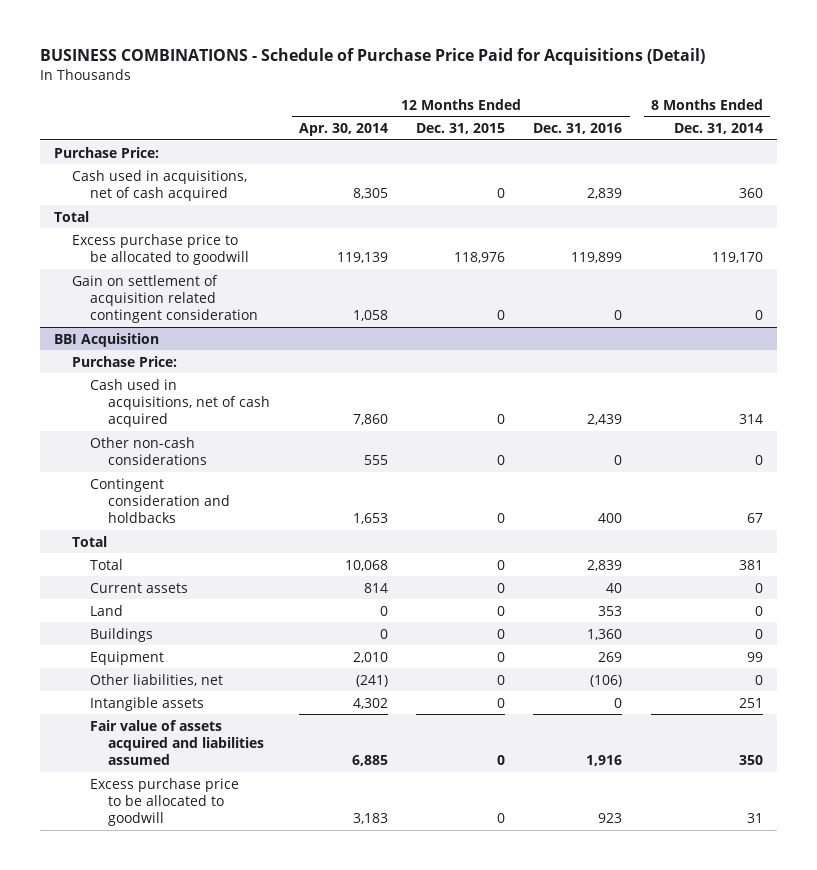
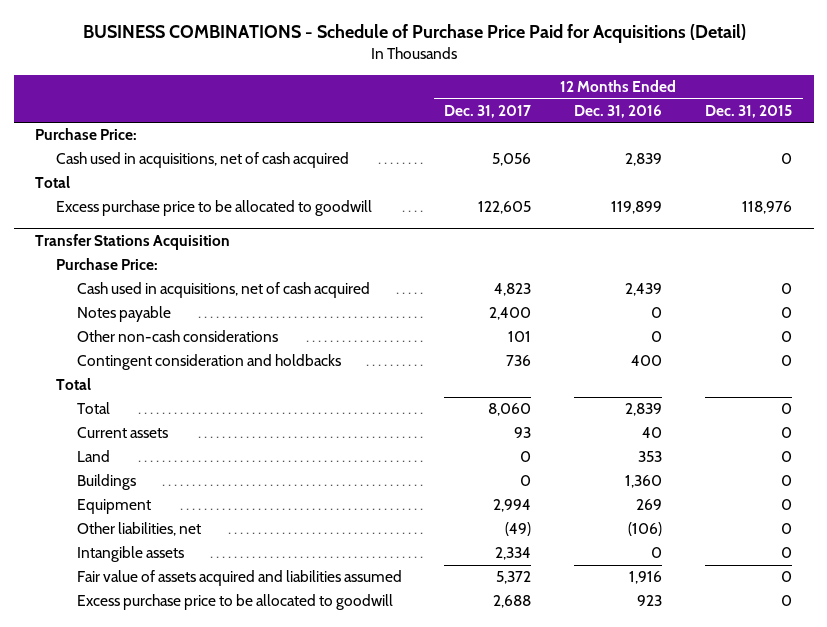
- | 12 Months Ended Apr. 30, 2014 | 12 Months Ended Dec. 31, 2015 | 12 Months Ended Dec. 31, 2016 | 8 Months Ended Dec. 31, 2014
+ | 12 Months Ended Dec. 31, 2017 | 12 Months Ended Dec. 31, 2016 | 12 Months Ended Dec. 31, 2015
- Gain on settlement of acquisition related contingent consideration | 1,058 | 0 | 0 | 0
- BBI Acquisition
+ Transfer Stations Acquisition
+ Notes payable | 2,400 | 0 | 0

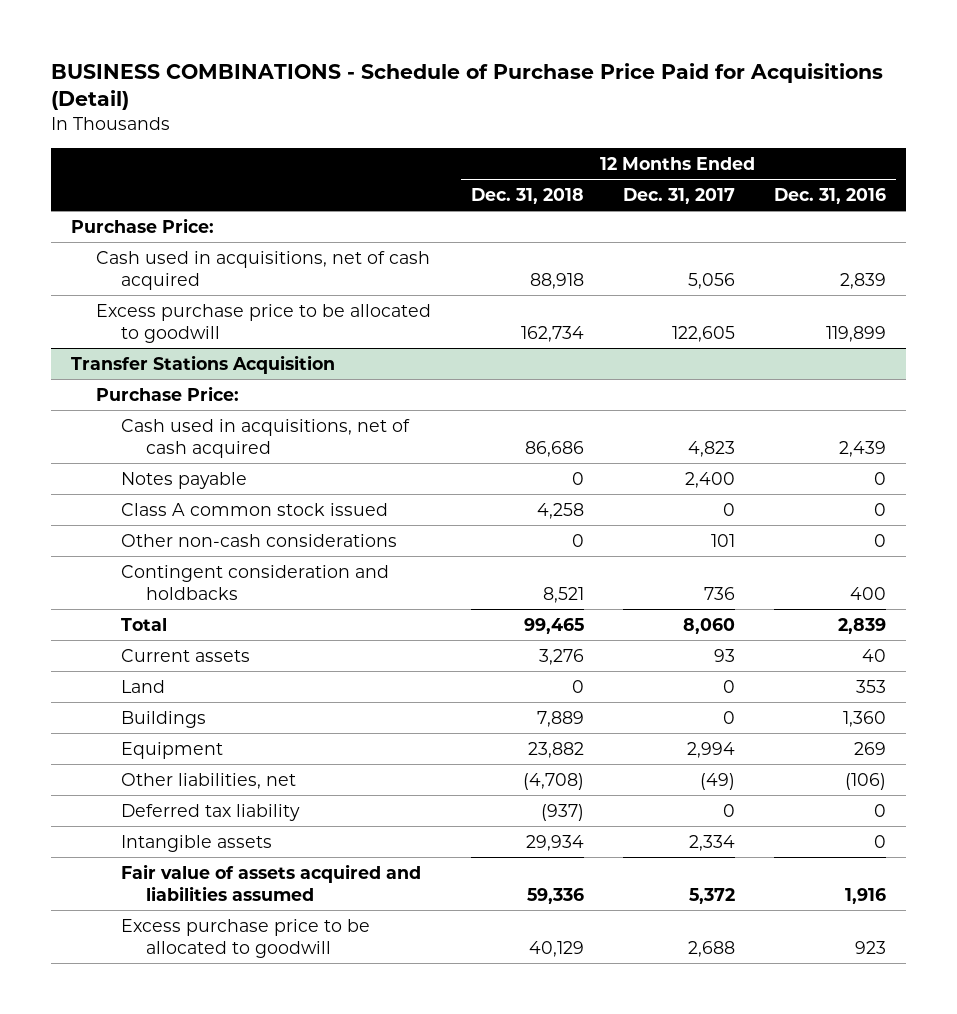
- | 12 Months Ended Dec. 31, 2017 | 12 Months Ended Dec. 31, 2016 | 12 Months Ended Dec. 31, 2015
+ | 12 Months Ended Dec. 31, 2018 | 12 Months Ended Dec. 31, 2017 | 12 Months Ended Dec. 31, 2016
- Total
@ Transfer Stations Acquisition
+ Class A common stock issued | 4,258 | 0 | 0
- Total
+ Deferred tax liability | (937) | 0 | 0

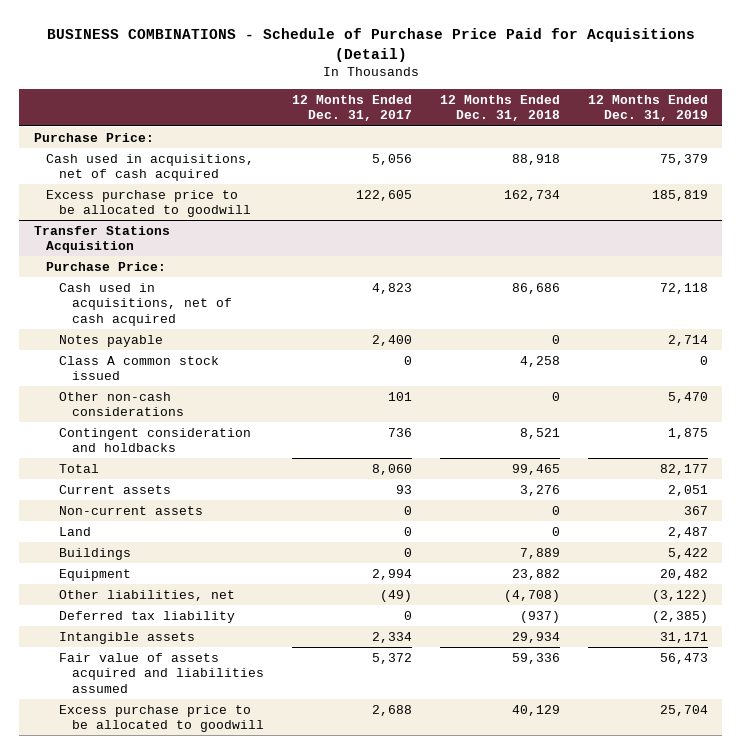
- | 12 Months Ended Dec. 31, 2018 | 12 Months Ended Dec. 31, 2017 | 12 Months Ended Dec. 31, 2016
+ | 12 Months Ended Dec. 31, 2017 | 12 Months Ended Dec. 31, 2018 | 12 Months Ended Dec. 31, 2019
@ Transfer Stations Acquisition
+ Non-current assets | 0 | 0 | 367

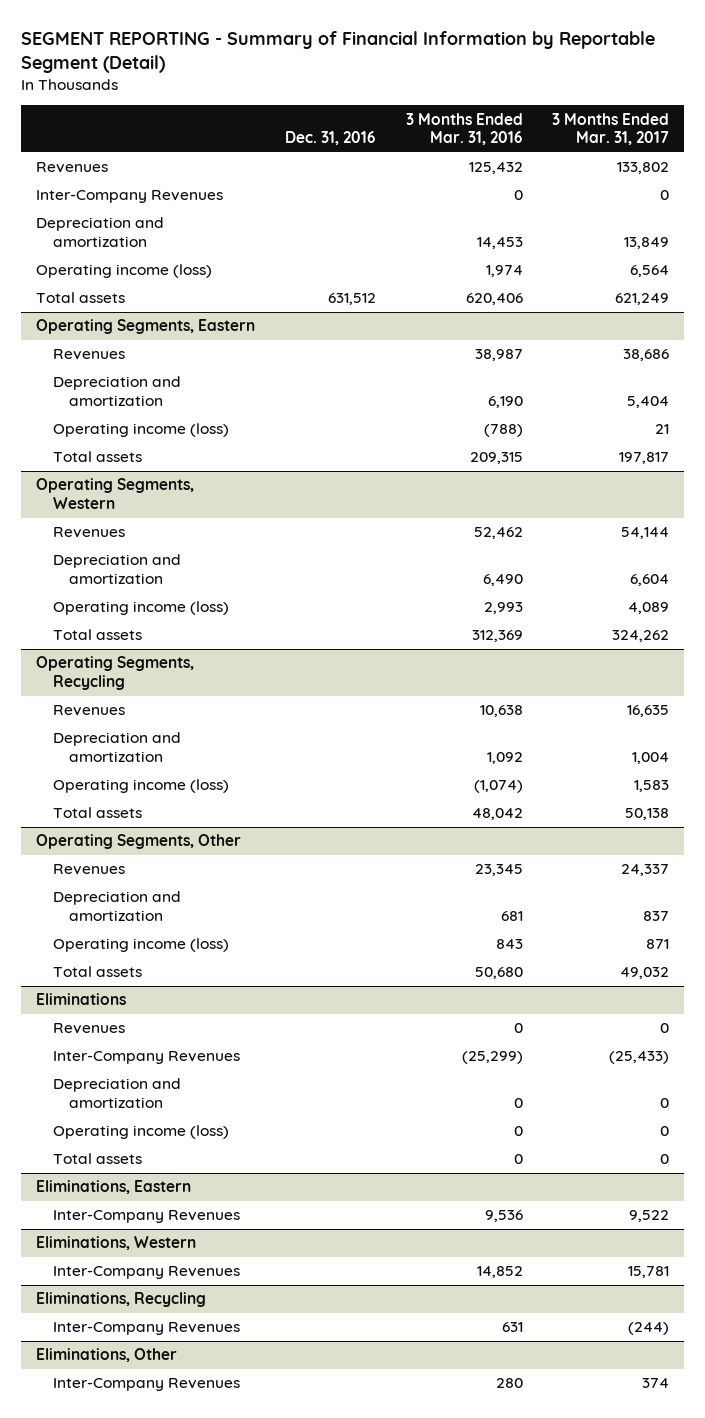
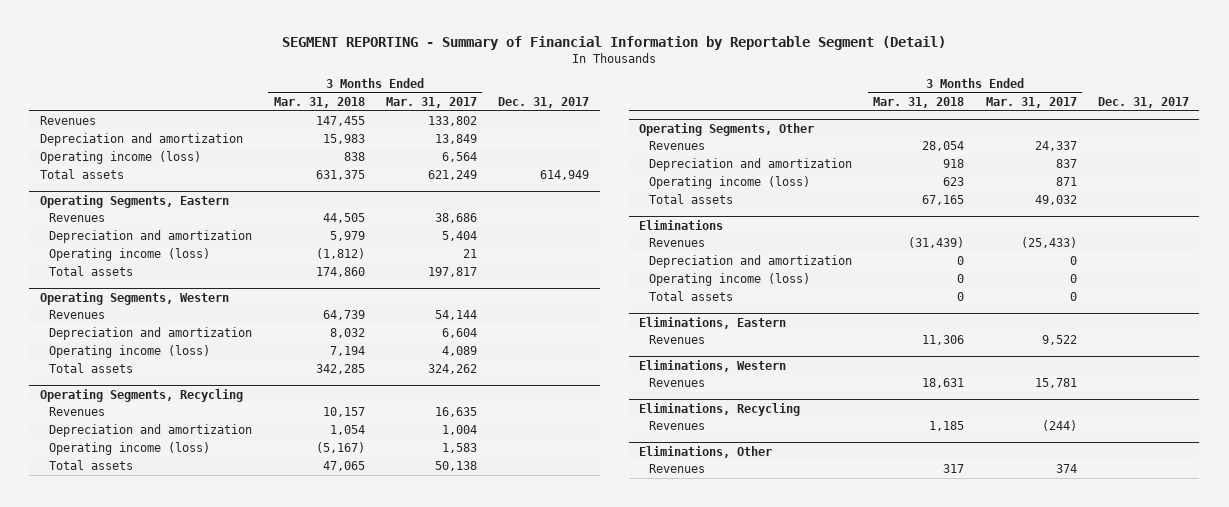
- | Dec. 31, 2016 | 3 Months Ended Mar. 31, 2016 | 3 Months Ended Mar. 31, 2017
+ | 3 Months Ended Mar. 31, 2018 | 3 Months Ended Mar. 31, 2017 | Dec. 31, 2017
- Inter-Company Revenues | | 0 | 0
@ Eliminations
- Revenues | | 0 | 0
- Inter-Company Revenues | | (25,299) | (25,433)
+ Revenues | (31,439) | (25,433) |
@ Eliminations, Eastern
- Inter-Company Revenues | | 9,536 | 9,522
+ Revenues | 11,306 | 9,522 |
@ Eliminations, Western
- Inter-Company Revenues | | 14,852 | 15,781
+ Revenues | 18,631 | 15,781 |
@ Eliminations, Recycling
- Inter-Company Revenues | | 631 | (244)
+ Revenues | 1,185 | (244) |
@ Eliminations, Other
- Inter-Company Revenues | | 280 | 374
+ Revenues | 317 | 374 |

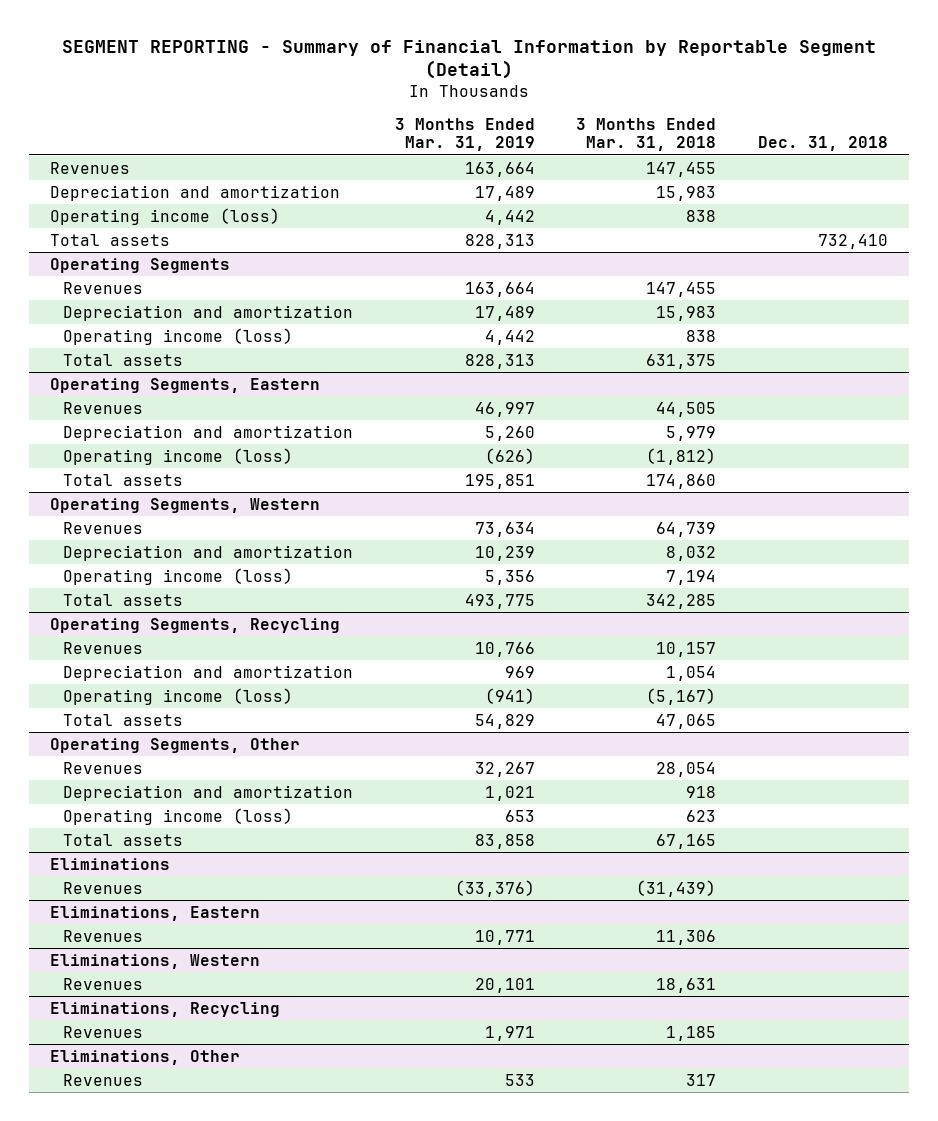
- | 3 Months Ended Mar. 31, 2018 | 3 Months Ended Mar. 31, 2017 | Dec. 31, 2017
+ | 3 Months Ended Mar. 31, 2019 | 3 Months Ended Mar. 31, 2018 | Dec. 31, 2018
+ Total assets | 828,313 | | 732,410
+ Operating Segments
+ Revenues | 163,664 | 147,455 |
+ Depreciation and amortization | 17,489 | 15,983 |
+ Operating income (loss) | 4,442 | 838 |
@ Eliminations
- Depreciation and amortization | 0 | 0 |
- Operating income (loss) | 0 | 0 |
- Total assets | 0 | 0 |

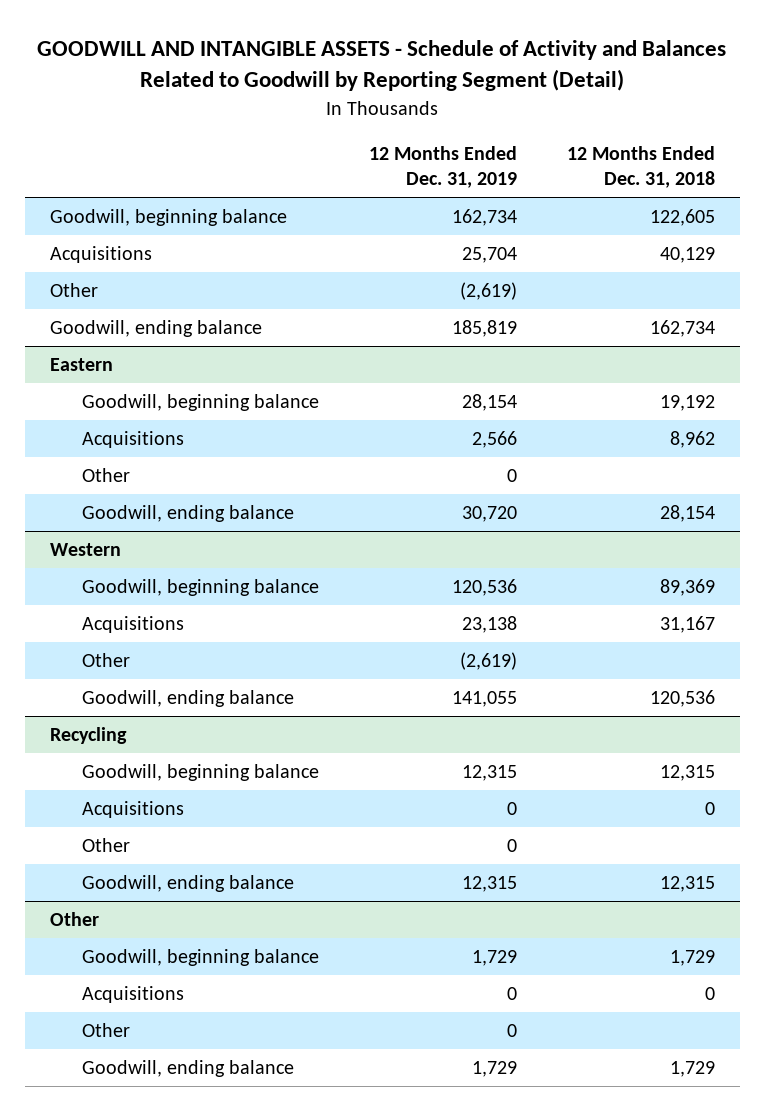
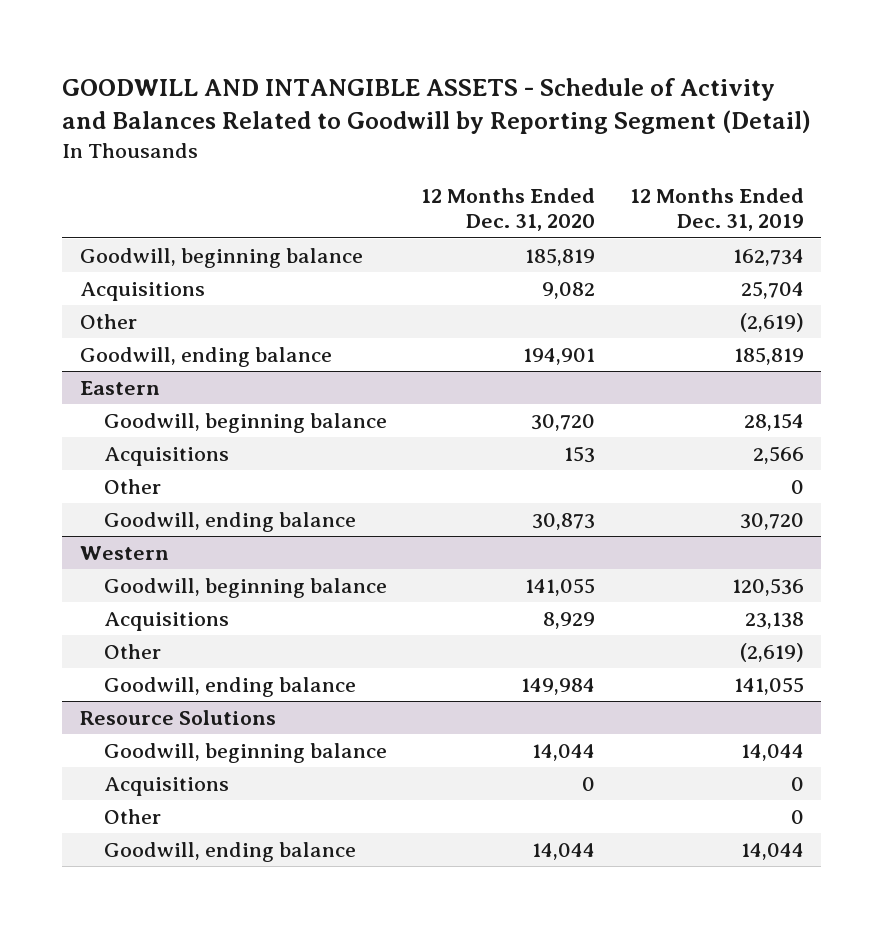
- | 12 Months Ended Dec. 31, 2019 | 12 Months Ended Dec. 31, 2018
+ | 12 Months Ended Dec. 31, 2020 | 12 Months Ended Dec. 31, 2019
- Recycling
- Goodwill, beginning balance | 12,315 | 12,315
- Acquisitions | 0 | 0
- Other | 0 |
- Goodwill, ending balance | 12,315 | 12,315
- Other
- Goodwill, beginning balance | 1,729 | 1,729
+ Resource Solutions
+ Goodwill, beginning balance | 14,044 | 14,044
- Goodwill, ending balance | 1,729 | 1,729
+ Goodwill, ending balance | 14,044 | 14,044

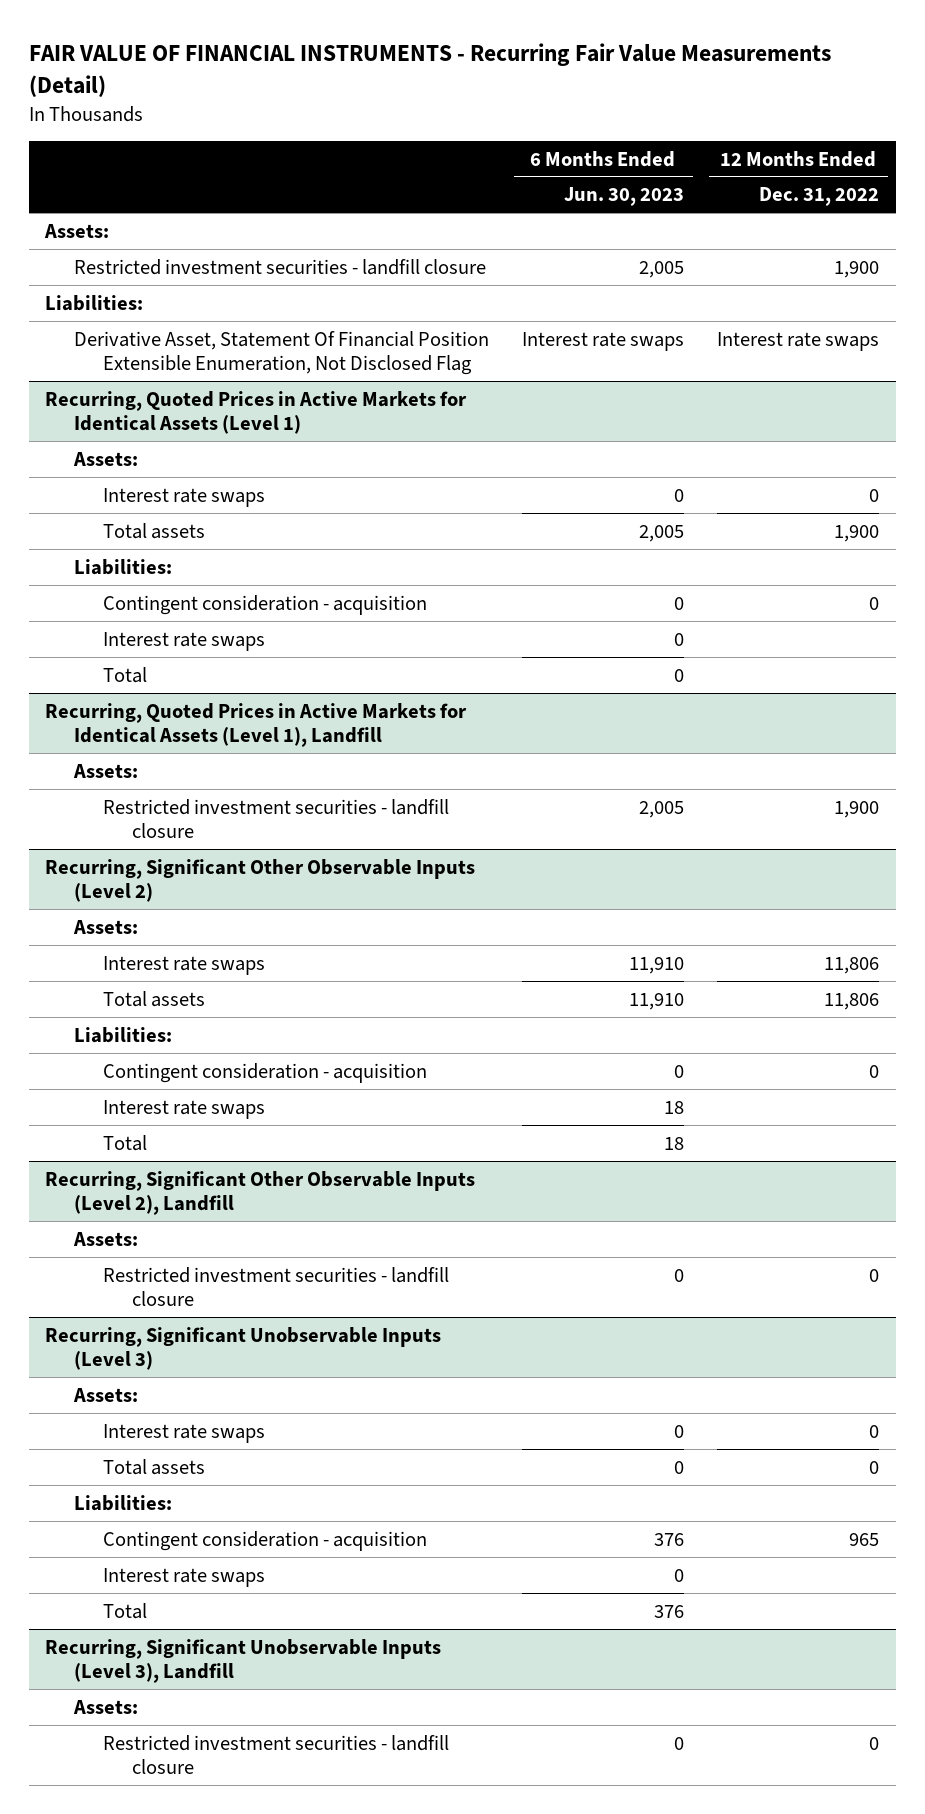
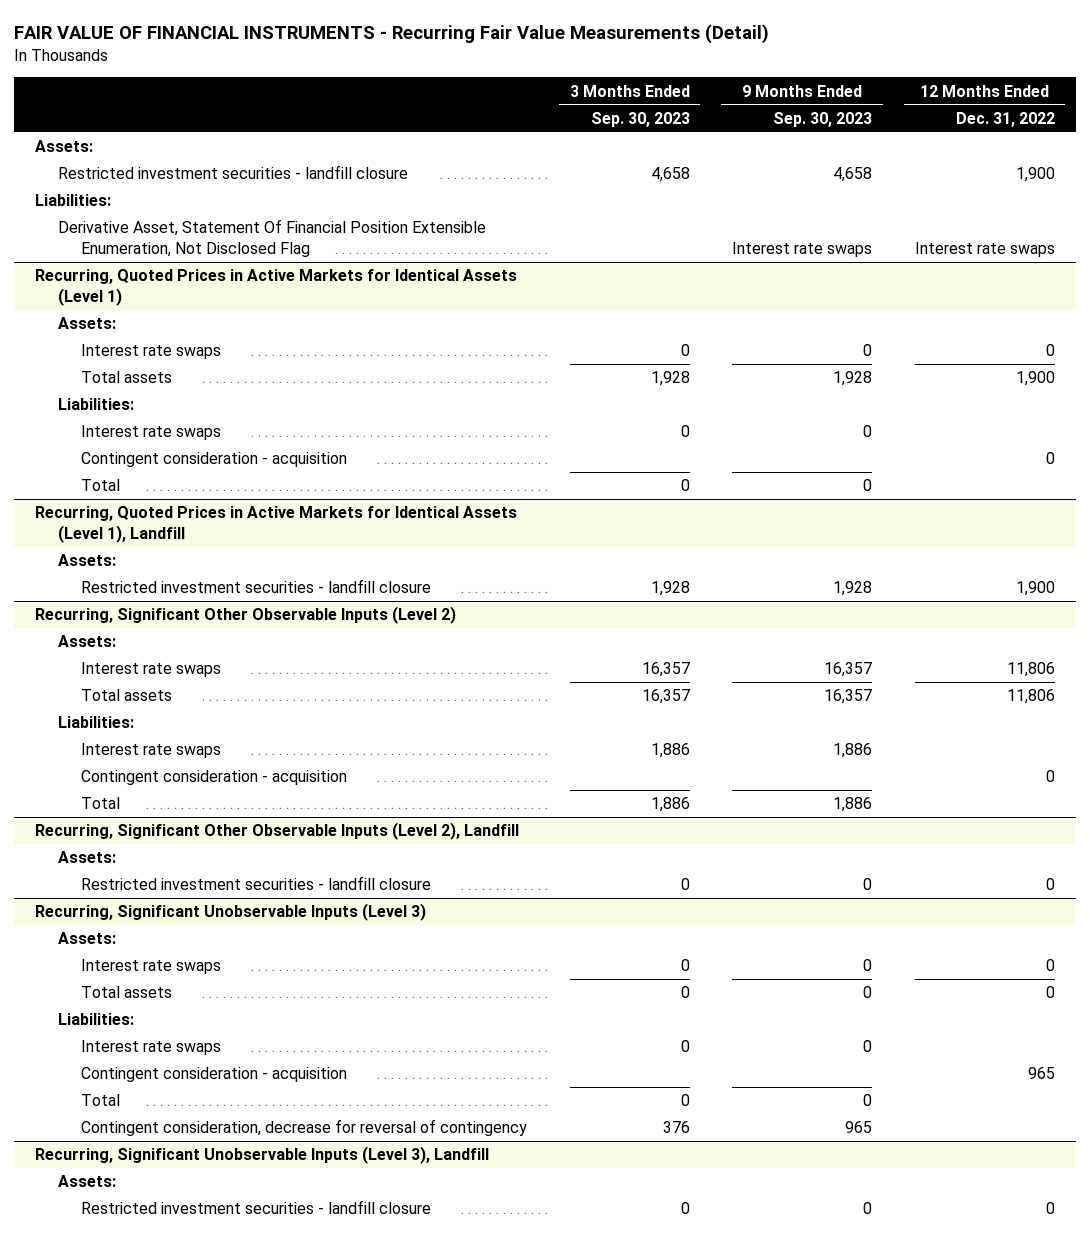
- | 6 Months Ended Jun. 30, 2023 | 12 Months Ended Dec. 31, 2022
+ | 3 Months Ended Sep. 30, 2023 | 9 Months Ended Sep. 30, 2023 | 12 Months Ended Dec. 31, 2022
@ Recurring, Quoted Prices in Active Markets for Identical Assets (Level 1)
moved down: Contingent consideration - acquisition | | | 0
@ Recurring, Significant Other Observable Inputs (Level 2)
moved down: Contingent consideration - acquisition | | | 0
@ Recurring, Significant Unobservable Inputs (Level 3)
moved down: Contingent consideration - acquisition | | | 965
+ Contingent consideration, decrease for reversal of contingency | 376 | 965 |

